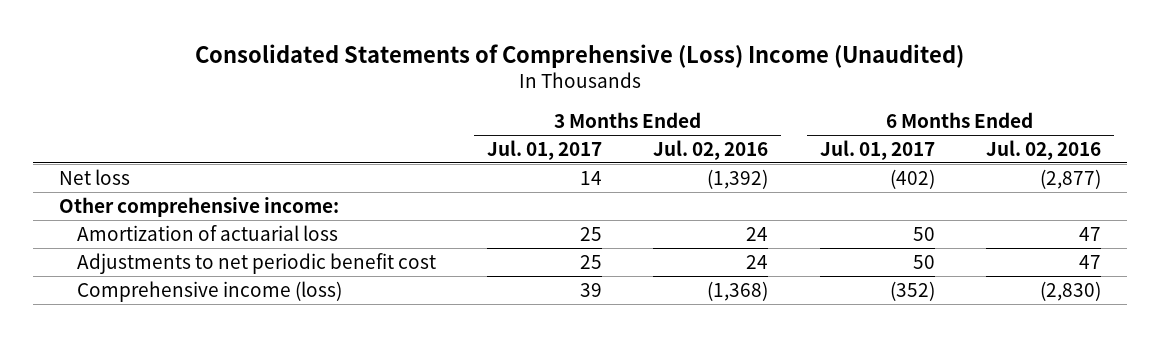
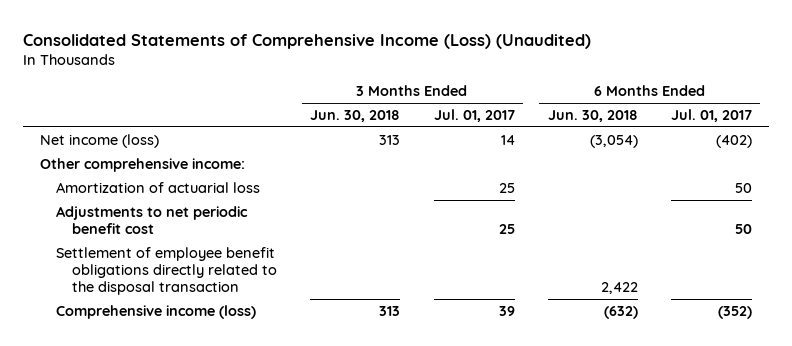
- Consolidated Statements of Comprehensive (Loss) Income (Unaudited)
+ Consolidated Statements of Comprehensive Income (Loss) (Unaudited)
- | 3 Months Ended Jul. 01, 2017 | 3 Months Ended Jul. 02, 2016 | 6 Months Ended Jul. 01, 2017 | 6 Months Ended Jul. 02, 2016
+ | 3 Months Ended Jun. 30, 2018 | 3 Months Ended Jul. 01, 2017 | 6 Months Ended Jun. 30, 2018 | 6 Months Ended Jul. 01, 2017
- Net loss | 14 | (1,392) | (402) | (2,877)
+ Net income (loss) | 313 | 14 | (3,054) | (402)
+ Settlement of employee benefit obligations directly related to the disposal transaction | | | 2,422 |

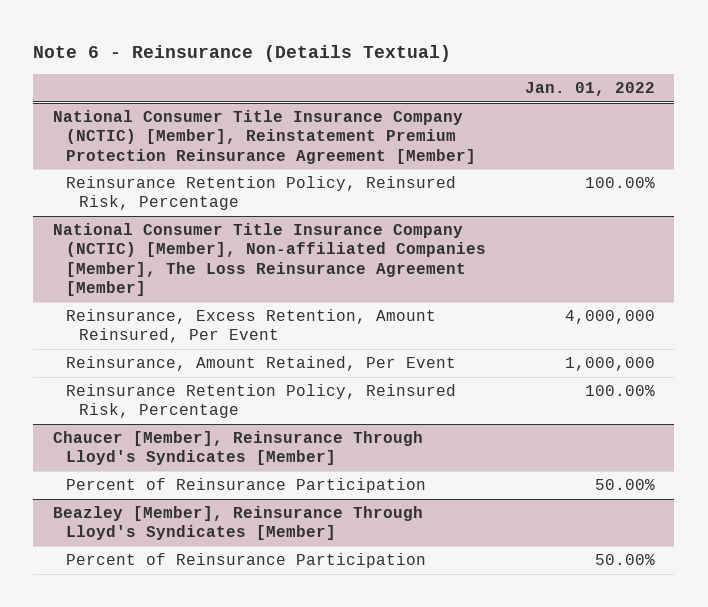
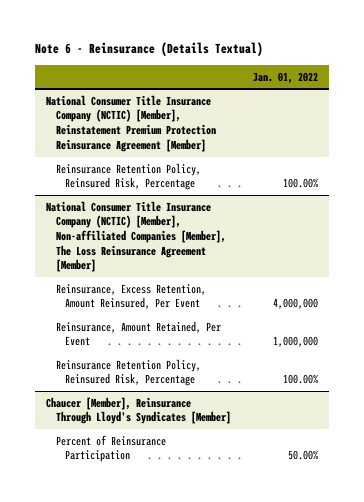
- Beazley [Member], Reinsurance Through Lloyd's Syndicates [Member]
- Percent of Reinsurance Participation | 50.00%

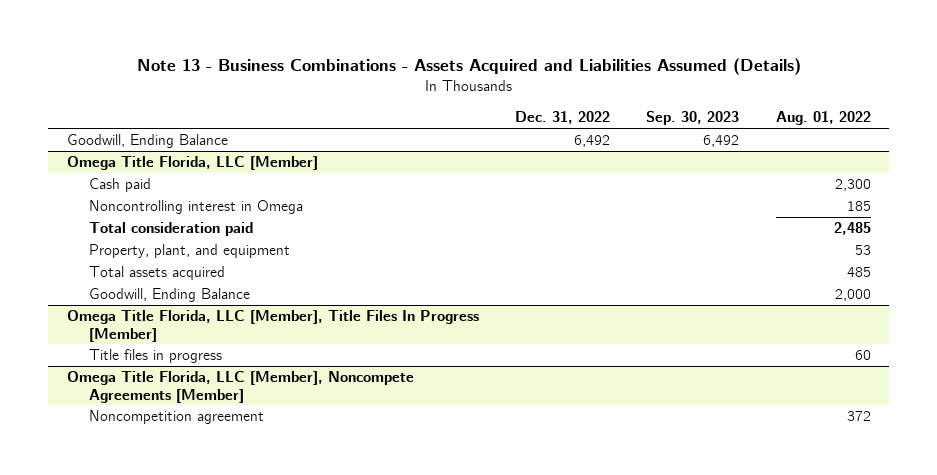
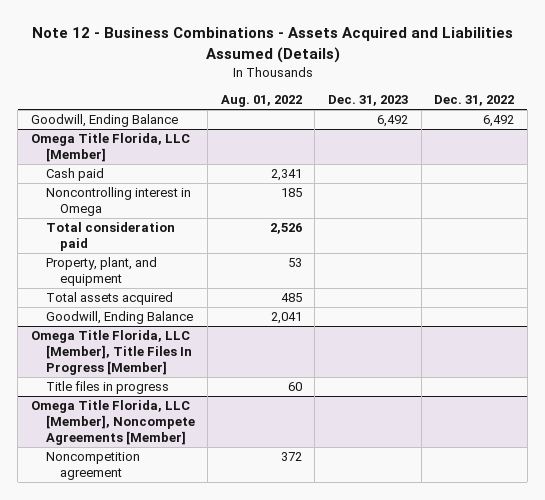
- Note 13 - Business Combinations - Assets Acquired and Liabilities Assumed (Details)
+ Note 12 - Business Combinations - Assets Acquired and Liabilities Assumed (Details)
- | Dec. 31, 2022 | Sep. 30, 2023 | Aug. 01, 2022
+ | Aug. 01, 2022 | Dec. 31, 2023 | Dec. 31, 2022
@ Omega Title Florida, LLC [Member]
- Cash paid | | | 2,300
+ Cash paid | 2,341 | |
- Total consideration paid | | | 2,485
+ Total consideration paid | 2,526 | |
- Goodwill, Ending Balance | | | 2,000
+ Goodwill, Ending Balance | 2,041 | |

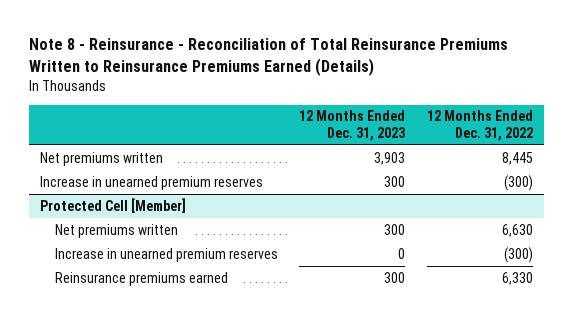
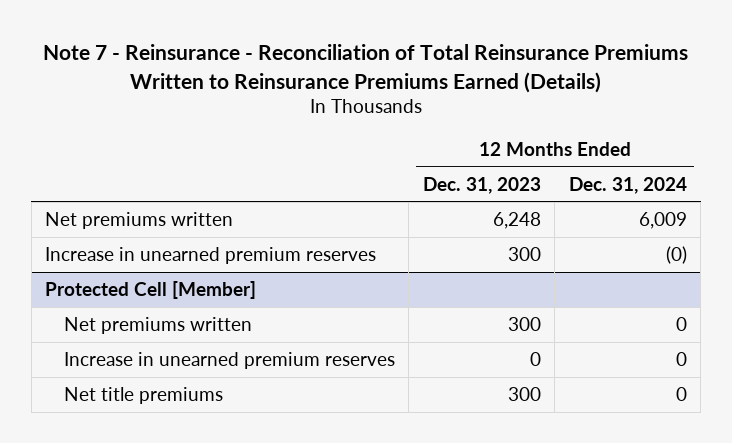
- Note 8 - Reinsurance - Reconciliation of Total Reinsurance Premiums Written to Reinsurance Premiums Earned (Details)
+ Note 7 - Reinsurance - Reconciliation of Total Reinsurance Premiums Written to Reinsurance Premiums Earned (Details)
- | 12 Months Ended Dec. 31, 2023 | 12 Months Ended Dec. 31, 2022
+ | 12 Months Ended Dec. 31, 2023 | 12 Months Ended Dec. 31, 2024
- Net premiums written | 3,903 | 8,445
+ Net premiums written | 6,248 | 6,009
@ Protected Cell [Member]
- Reinsurance premiums earned | 300 | 6,330
+ Net title premiums | 300 | 0

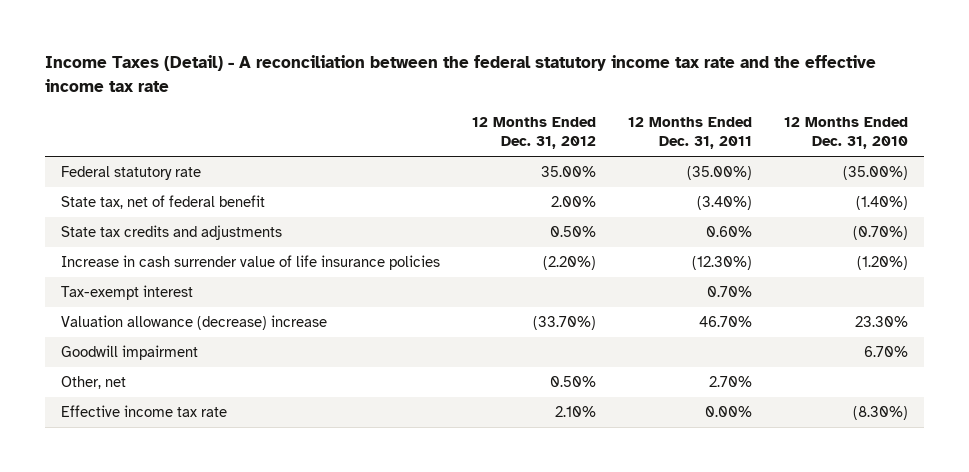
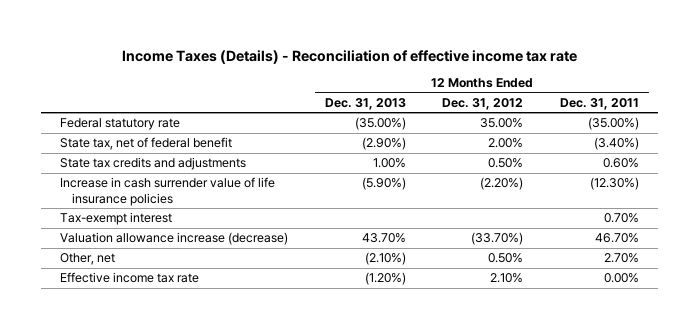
- Income Taxes (Detail) - A reconciliation between the federal statutory income tax rate and the effective income tax rate
+ Income Taxes (Details) - Reconciliation of effective income tax rate
- | 12 Months Ended Dec. 31, 2012 | 12 Months Ended Dec. 31, 2011 | 12 Months Ended Dec. 31, 2010
+ | 12 Months Ended Dec. 31, 2013 | 12 Months Ended Dec. 31, 2012 | 12 Months Ended Dec. 31, 2011
- Valuation allowance (decrease) increase | (33.70%) | 46.70% | 23.30%
- Goodwill impairment | | | 6.70%
+ Valuation allowance increase (decrease) | 43.70% | (33.70%) | 46.70%

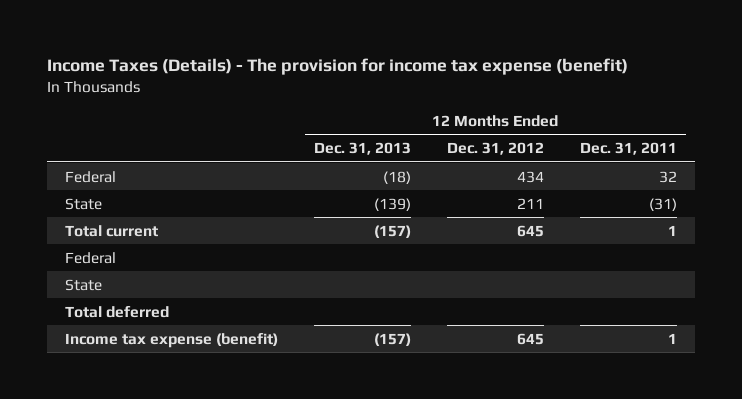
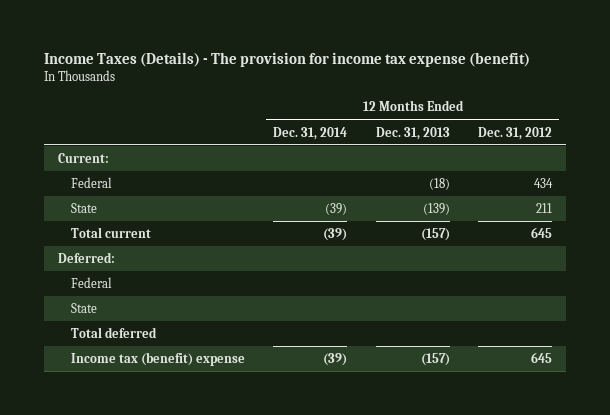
- | 12 Months Ended Dec. 31, 2013 | 12 Months Ended Dec. 31, 2012 | 12 Months Ended Dec. 31, 2011
+ | 12 Months Ended Dec. 31, 2014 | 12 Months Ended Dec. 31, 2013 | 12 Months Ended Dec. 31, 2012
+ Current:
+ Deferred:
- Income tax expense (benefit) | (157) | 645 | 1
+ Income tax (benefit) expense | (39) | (157) | 645

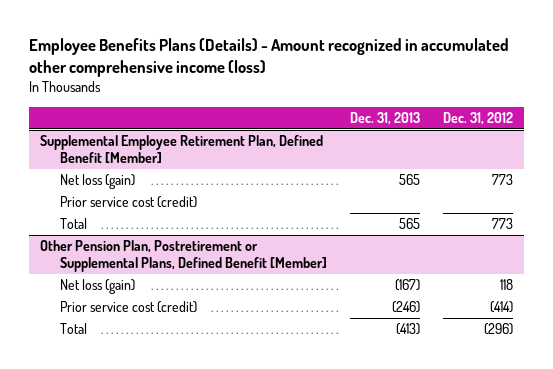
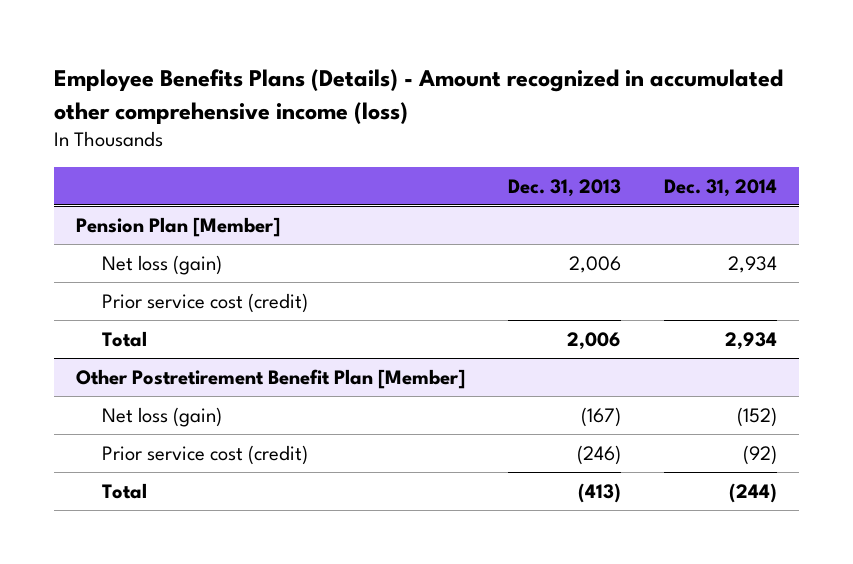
- | Dec. 31, 2013 | Dec. 31, 2012
+ | Dec. 31, 2013 | Dec. 31, 2014
- Supplemental Employee Retirement Plan, Defined Benefit [Member]
- Net loss (gain) | 565 | 773
+ Pension Plan [Member]
+ Net loss (gain) | 2,006 | 2,934
- Total | 565 | 773
- Other Pension Plan, Postretirement or Supplemental Plans, Defined Benefit [Member]
+ Total | 2,006 | 2,934
+ Other Postretirement Benefit Plan [Member]

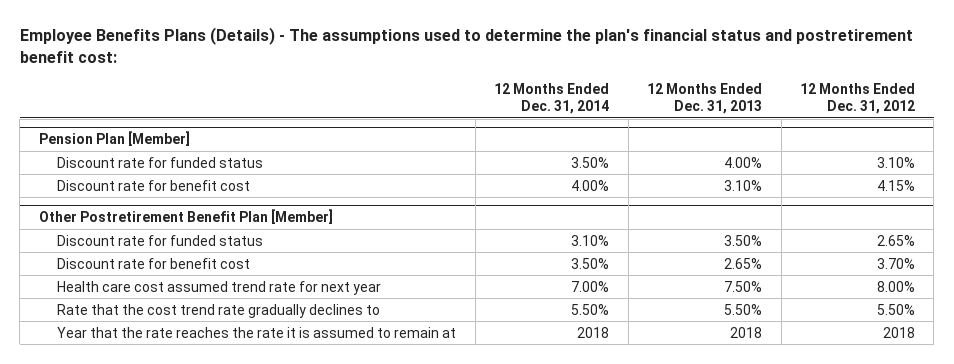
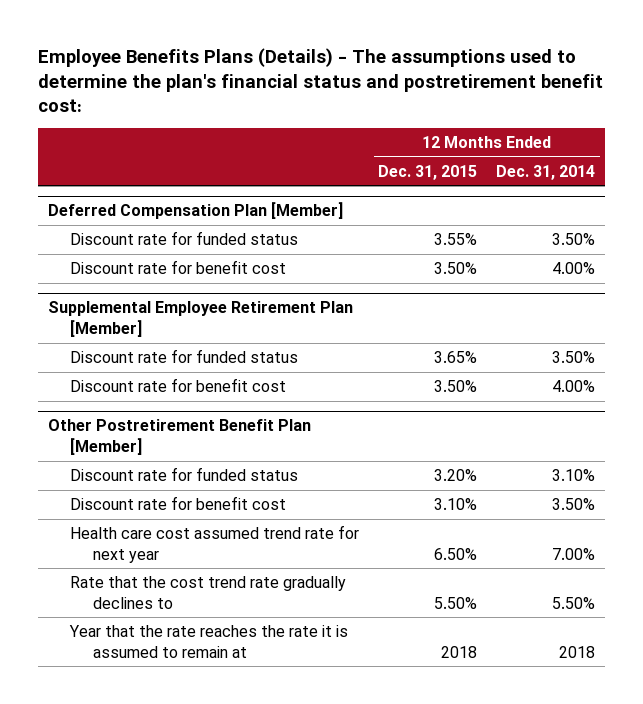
- | 12 Months Ended Dec. 31, 2014 | 12 Months Ended Dec. 31, 2013 | 12 Months Ended Dec. 31, 2012
+ | 12 Months Ended Dec. 31, 2015 | 12 Months Ended Dec. 31, 2014
- Pension Plan [Member]
+ Deferred Compensation Plan [Member]
+ Supplemental Employee Retirement Plan [Member]
+ Discount rate for funded status | 3.65% | 3.50%
+ Discount rate for benefit cost | 3.50% | 4.00%

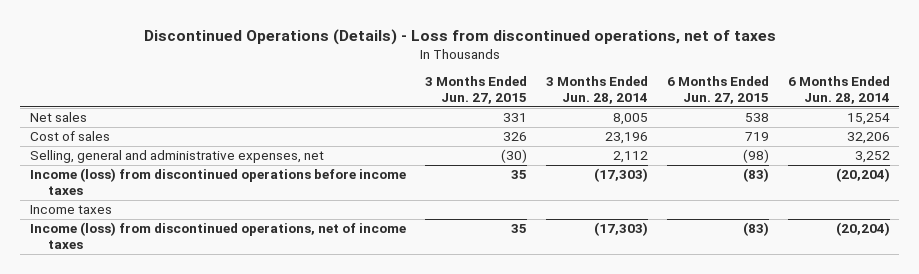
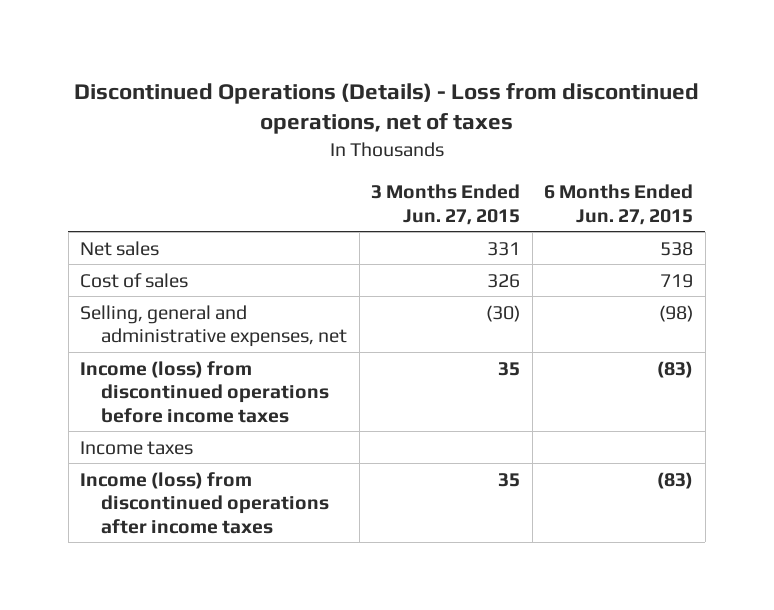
- | 3 Months Ended Jun. 27, 2015 | 3 Months Ended Jun. 28, 2014 | 6 Months Ended Jun. 27, 2015 | 6 Months Ended Jun. 28, 2014
+ | 3 Months Ended Jun. 27, 2015 | 6 Months Ended Jun. 27, 2015
- Income (loss) from discontinued operations, net of income taxes | 35 | (17,303) | (83) | (20,204)
+ Income (loss) from discontinued operations after income taxes | 35 | (83)

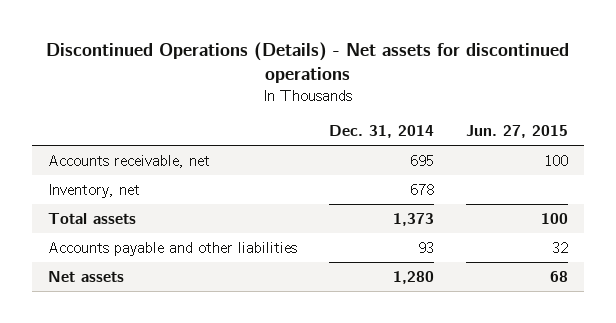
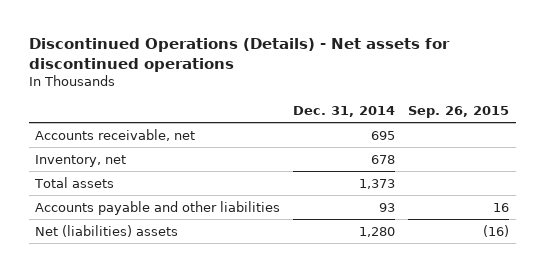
- | Dec. 31, 2014 | Jun. 27, 2015
+ | Dec. 31, 2014 | Sep. 26, 2015
- Net assets | 1,280 | 68
+ Net (liabilities) assets | 1,280 | (16)

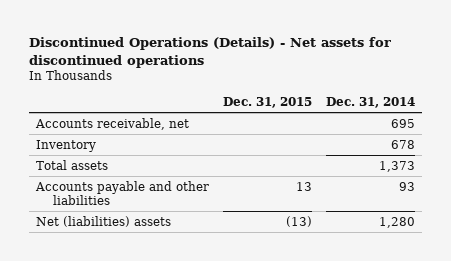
- | Dec. 31, 2014 | Sep. 26, 2015
+ | Dec. 31, 2015 | Dec. 31, 2014
- Inventory, net | 678 |
+ Inventory | | 678

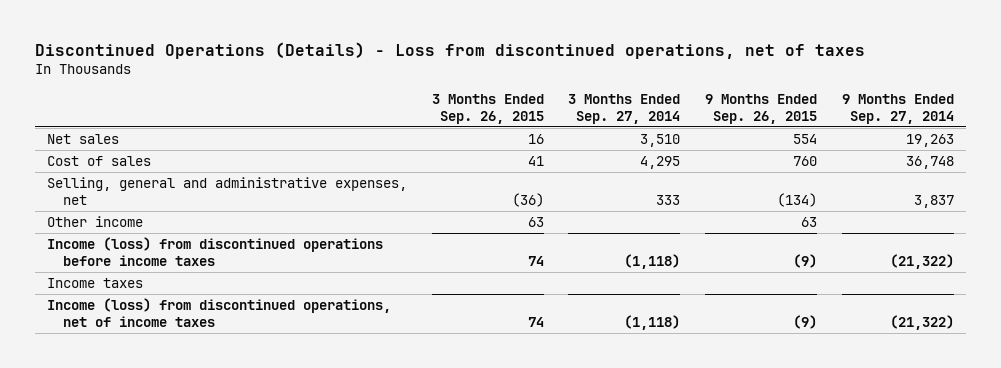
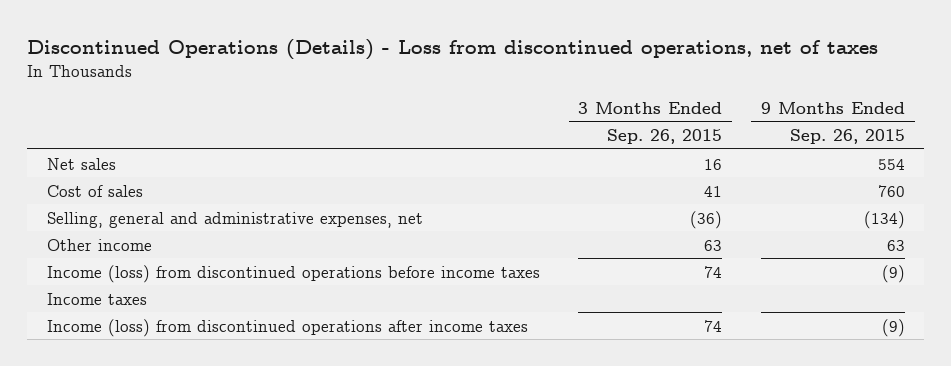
- | 3 Months Ended Sep. 26, 2015 | 3 Months Ended Sep. 27, 2014 | 9 Months Ended Sep. 26, 2015 | 9 Months Ended Sep. 27, 2014
+ | 3 Months Ended Sep. 26, 2015 | 9 Months Ended Sep. 26, 2015
- Income (loss) from discontinued operations, net of income taxes | 74 | (1,118) | (9) | (21,322)
+ Income (loss) from discontinued operations after income taxes | 74 | (9)

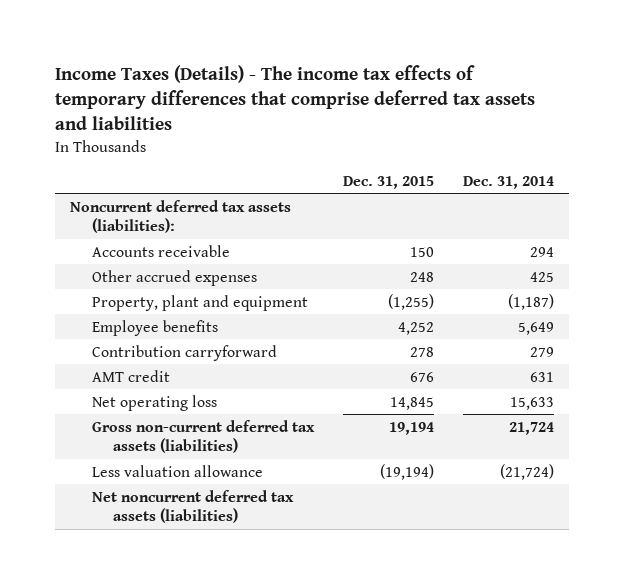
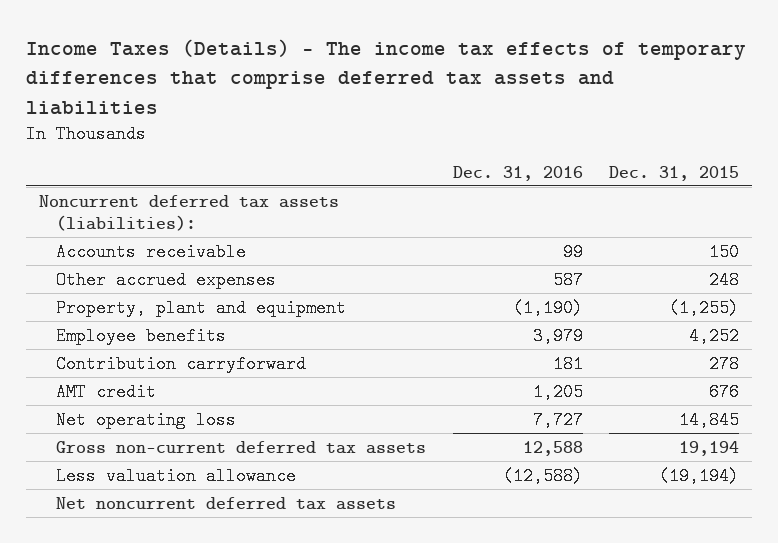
- | Dec. 31, 2015 | Dec. 31, 2014
+ | Dec. 31, 2016 | Dec. 31, 2015
- Gross non-current deferred tax assets (liabilities) | 19,194 | 21,724
+ Gross non-current deferred tax assets | 12,588 | 19,194
- Net noncurrent deferred tax assets (liabilities)
+ Net noncurrent deferred tax assets

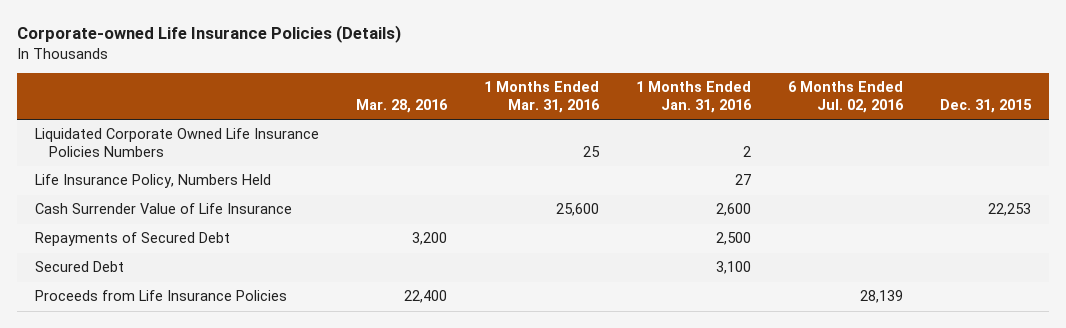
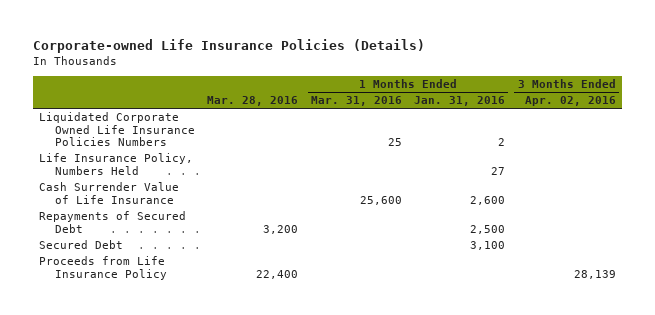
- | Mar. 28, 2016 | 1 Months Ended Mar. 31, 2016 | 1 Months Ended Jan. 31, 2016 | 6 Months Ended Jul. 02, 2016 | Dec. 31, 2015
+ | Mar. 28, 2016 | 1 Months Ended Mar. 31, 2016 | 1 Months Ended Jan. 31, 2016 | 3 Months Ended Apr. 02, 2016
- Proceeds from Life Insurance Policies | 22,400 | | | 28,139 |
+ Proceeds from Life Insurance Policy | 22,400 | | | 28,139

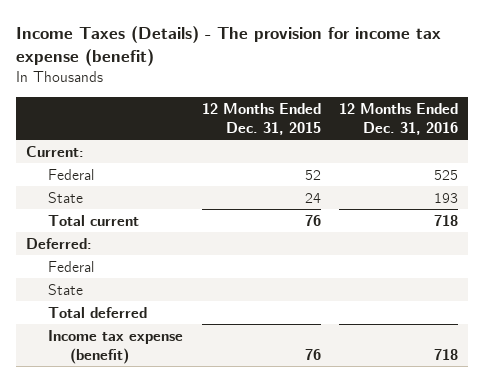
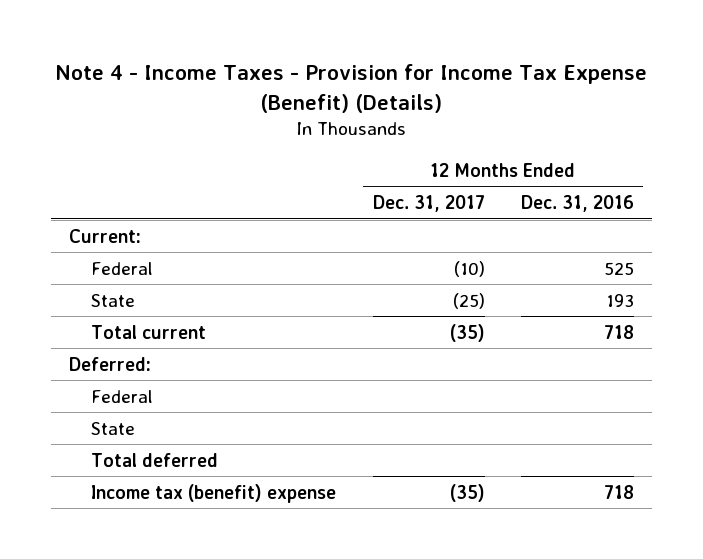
- Income Taxes (Details) - The provision for income tax expense (benefit)
+ Note 4 - Income Taxes - Provision for Income Tax Expense (Benefit) (Details)
- | 12 Months Ended Dec. 31, 2015 | 12 Months Ended Dec. 31, 2016
+ | 12 Months Ended Dec. 31, 2017 | 12 Months Ended Dec. 31, 2016
- Income tax expense (benefit) | 76 | 718
+ Income tax (benefit) expense | (35) | 718

